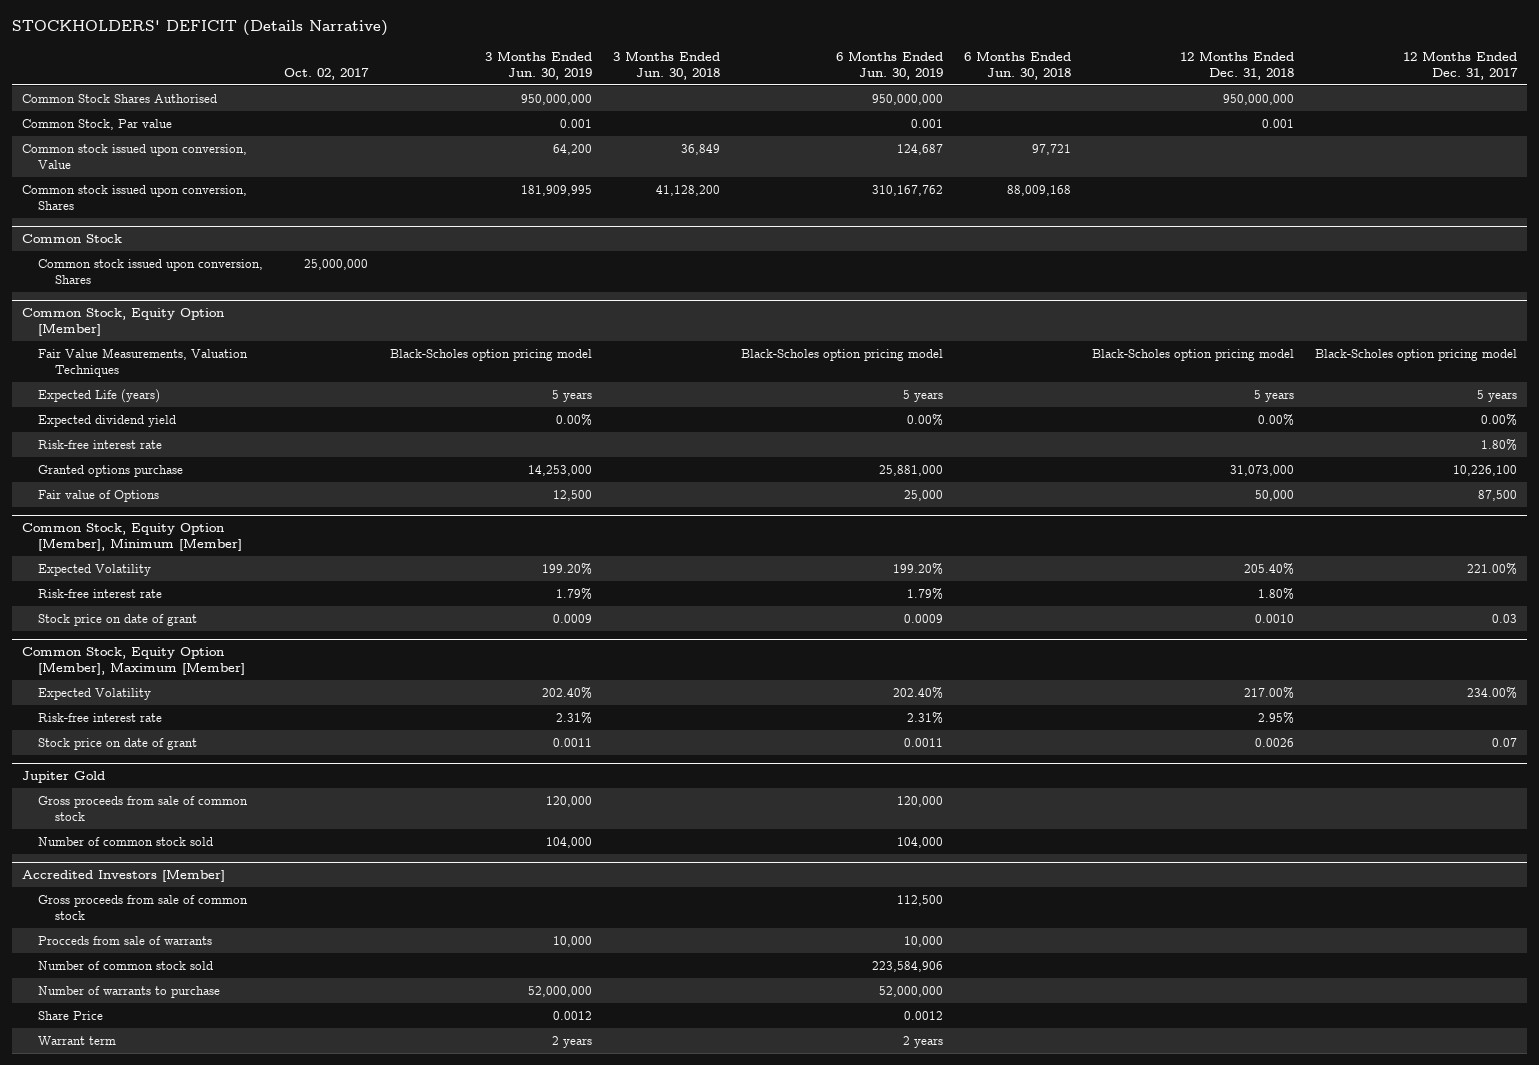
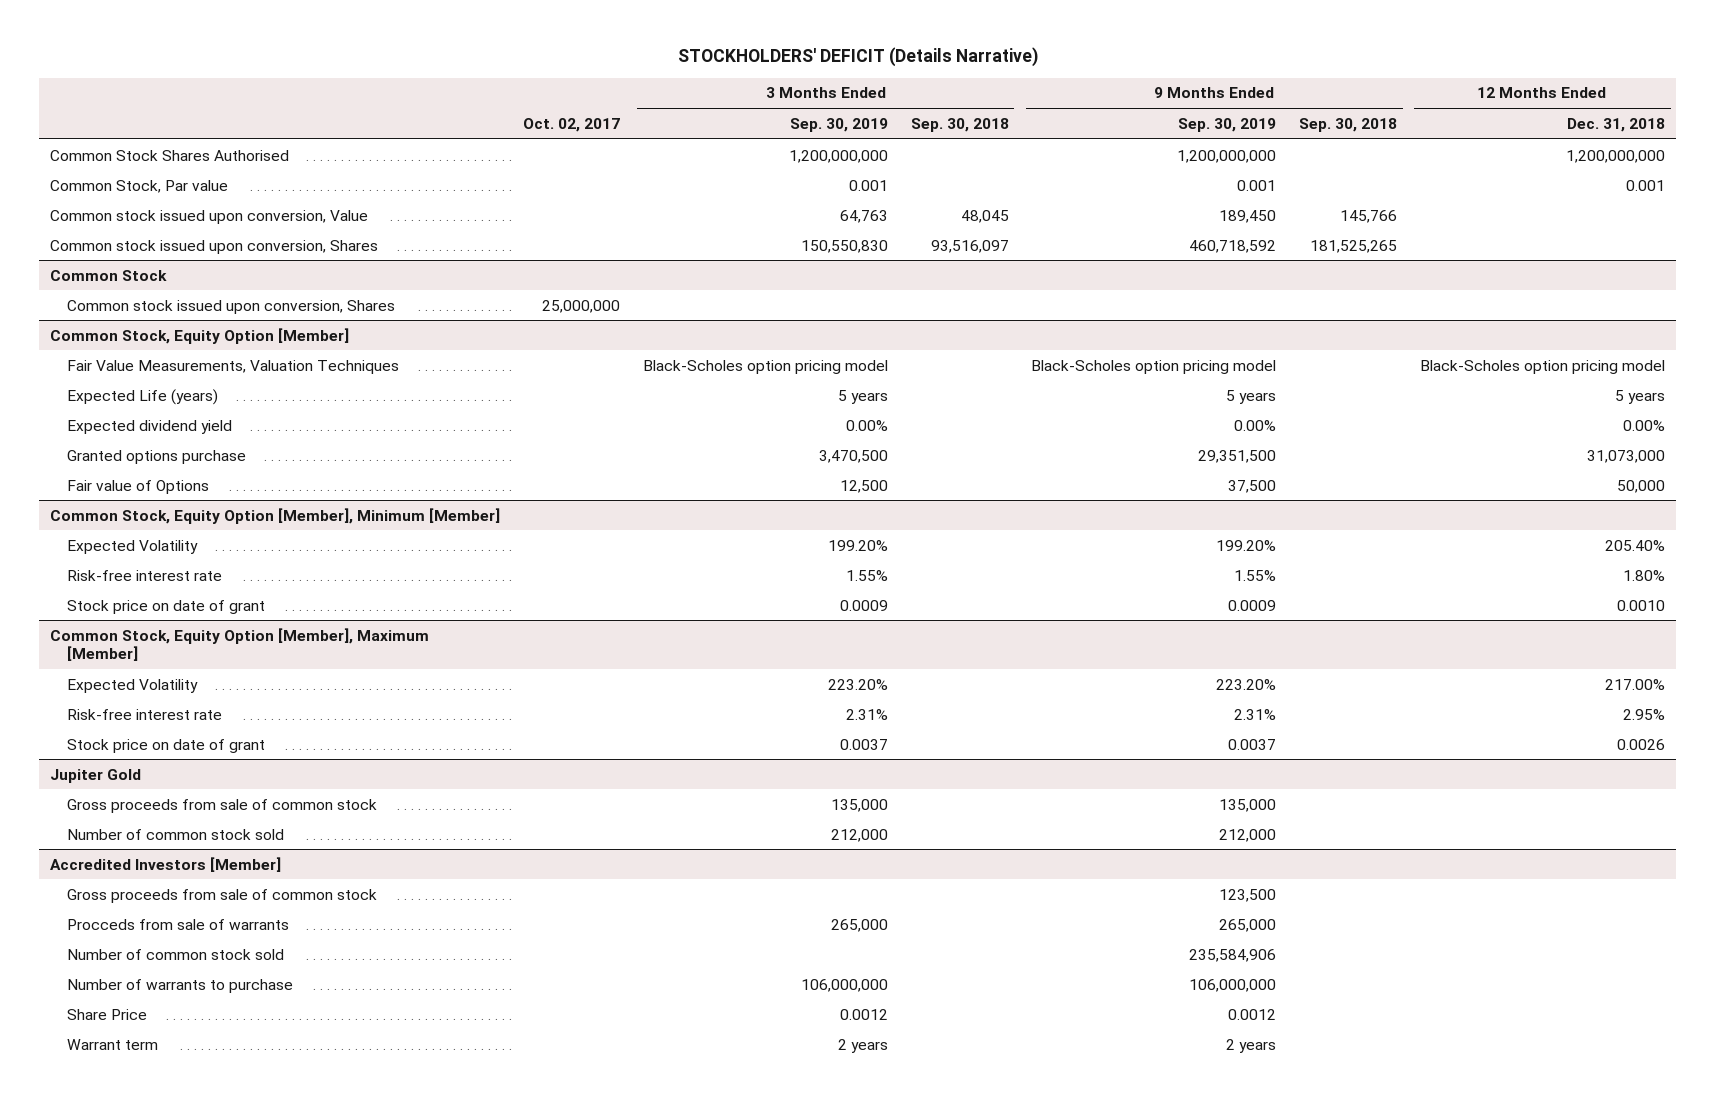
- | Oct. 02, 2017 | 3 Months Ended Jun. 30, 2019 | 3 Months Ended Jun. 30, 2018 | 6 Months Ended Jun. 30, 2019 | 6 Months Ended Jun. 30, 2018 | 12 Months Ended Dec. 31, 2018 | 12 Months Ended Dec. 31, 2017
+ | Oct. 02, 2017 | 3 Months Ended Sep. 30, 2019 | 3 Months Ended Sep. 30, 2018 | 9 Months Ended Sep. 30, 2019 | 9 Months Ended Sep. 30, 2018 | 12 Months Ended Dec. 31, 2018
- Common Stock Shares Authorised | | 950,000,000 | | 950,000,000 | | 950,000,000 |
+ Common Stock Shares Authorised | | 1,200,000,000 | | 1,200,000,000 | | 1,200,000,000
@ Common Stock, Equity Option [Member]
- Risk-free interest rate | | | | | | | 1.80%

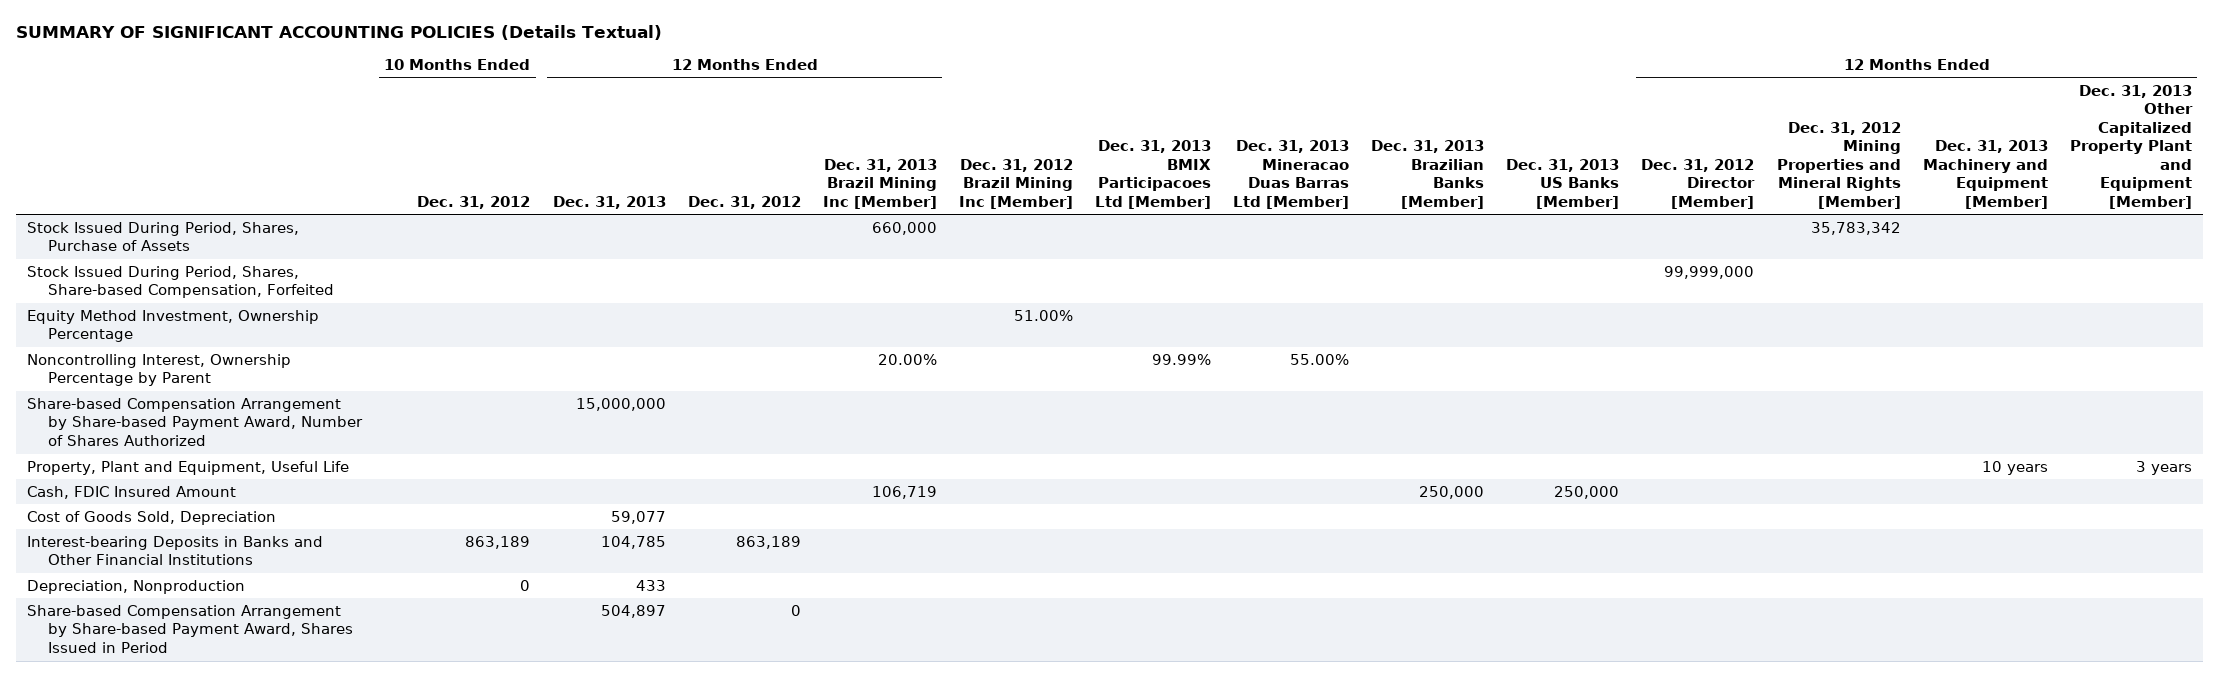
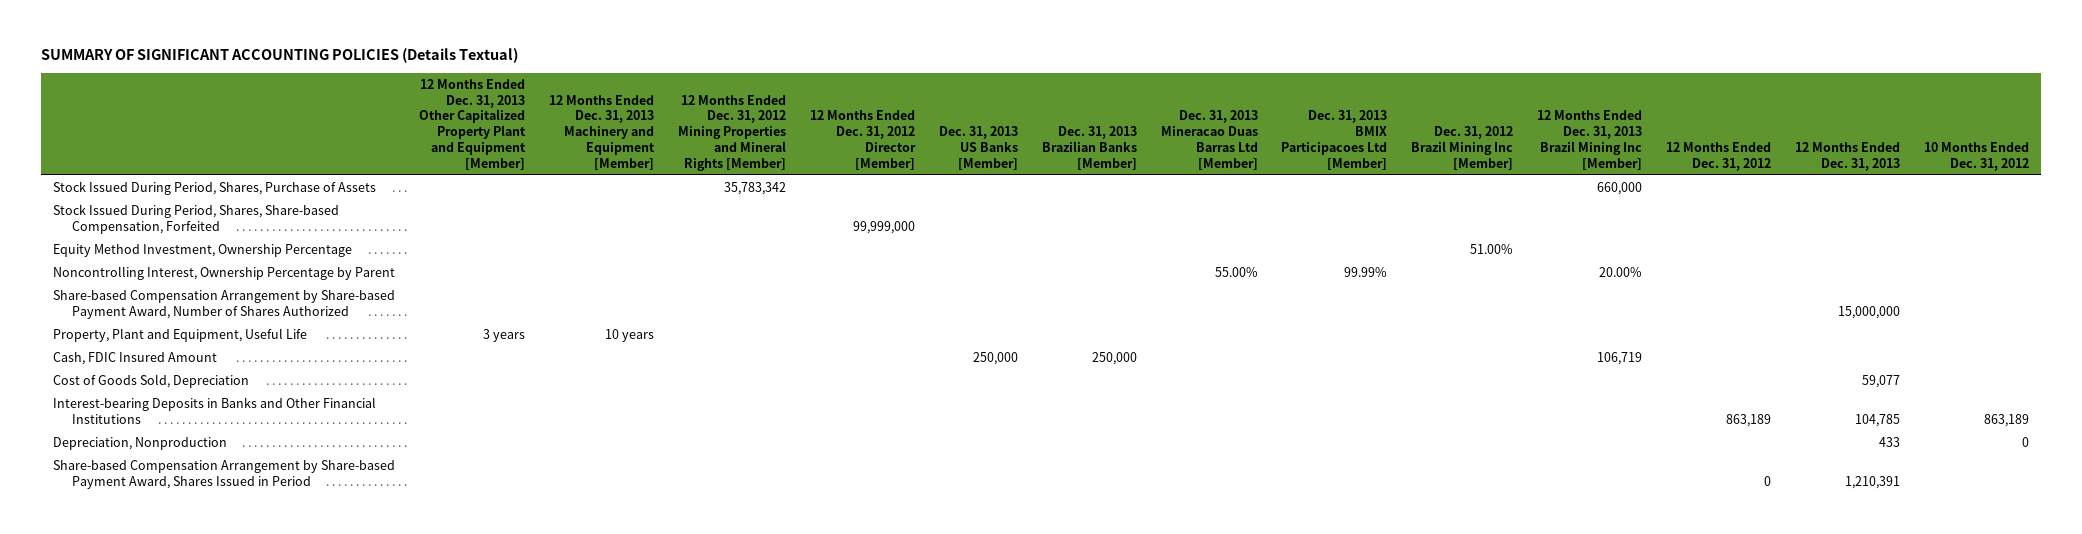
- | 10 Months Ended Dec. 31, 2012 | 12 Months Ended Dec. 31, 2013 | 12 Months Ended Dec. 31, 2012 | 12 Months Ended Dec. 31, 2013 Brazil Mining Inc [Member] | Dec. 31, 2012 Brazil Mining Inc [Member] | Dec. 31, 2013 BMIX Participacoes Ltd [Member] | Dec. 31, 2013 Mineracao Duas Barras Ltd [Member] | Dec. 31, 2013 Brazilian Banks [Member] | Dec. 31, 2013 US Banks [Member] | 12 Months Ended Dec. 31, 2012 Director [Member] | 12 Months Ended Dec. 31, 2012 Mining Properties and Mineral Rights [Member] | 12 Months Ended Dec. 31, 2013 Machinery and Equipment [Member] | 12 Months Ended Dec. 31, 2013 Other Capitalized Property Plant and Equipment [Member]
+ | 12 Months Ended Dec. 31, 2013 Other Capitalized Property Plant and Equipment [Member] | 12 Months Ended Dec. 31, 2013 Machinery and Equipment [Member] | 12 Months Ended Dec. 31, 2012 Mining Properties and Mineral Rights [Member] | 12 Months Ended Dec. 31, 2012 Director [Member] | Dec. 31, 2013 US Banks [Member] | Dec. 31, 2013 Brazilian Banks [Member] | Dec. 31, 2013 Mineracao Duas Barras Ltd [Member] | Dec. 31, 2013 BMIX Participacoes Ltd [Member] | Dec. 31, 2012 Brazil Mining Inc [Member] | 12 Months Ended Dec. 31, 2013 Brazil Mining Inc [Member] | 12 Months Ended Dec. 31, 2012 | 12 Months Ended Dec. 31, 2013 | 10 Months Ended Dec. 31, 2012
- Share-based Compensation Arrangement by Share-based Payment Award, Shares Issued in Period | | 504,897 | 0 | | | | | | | | | |
+ Share-based Compensation Arrangement by Share-based Payment Award, Shares Issued in Period | | | | | | | | | | | 0 | 1,210,391 |

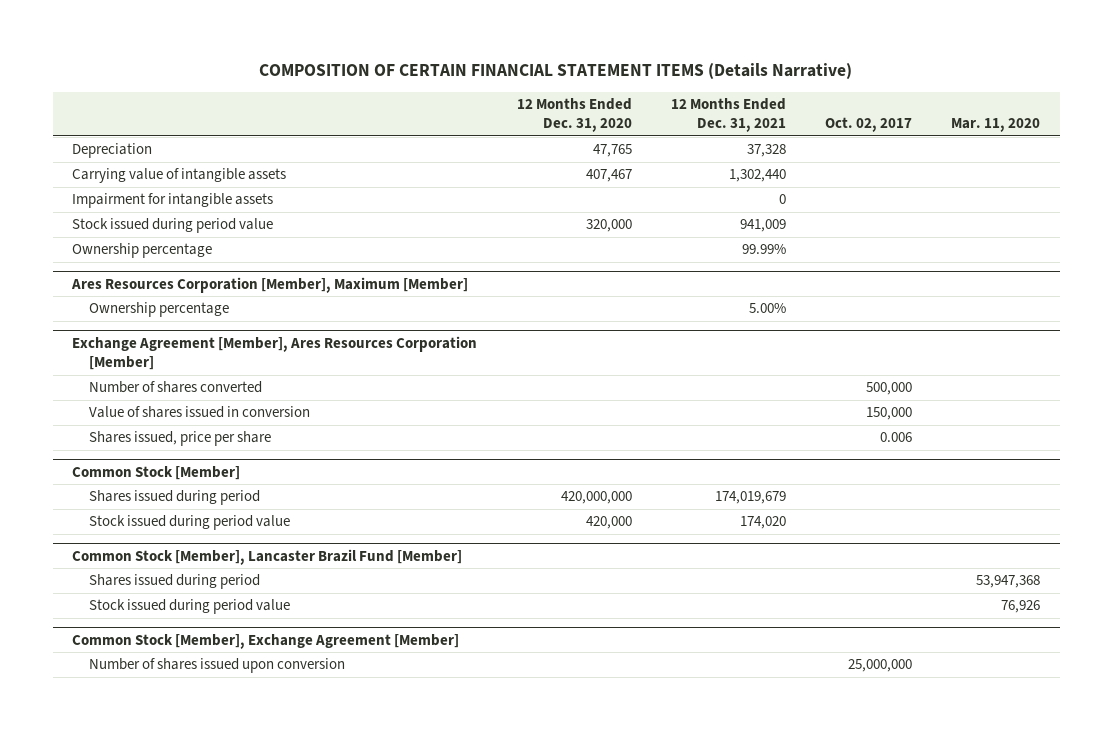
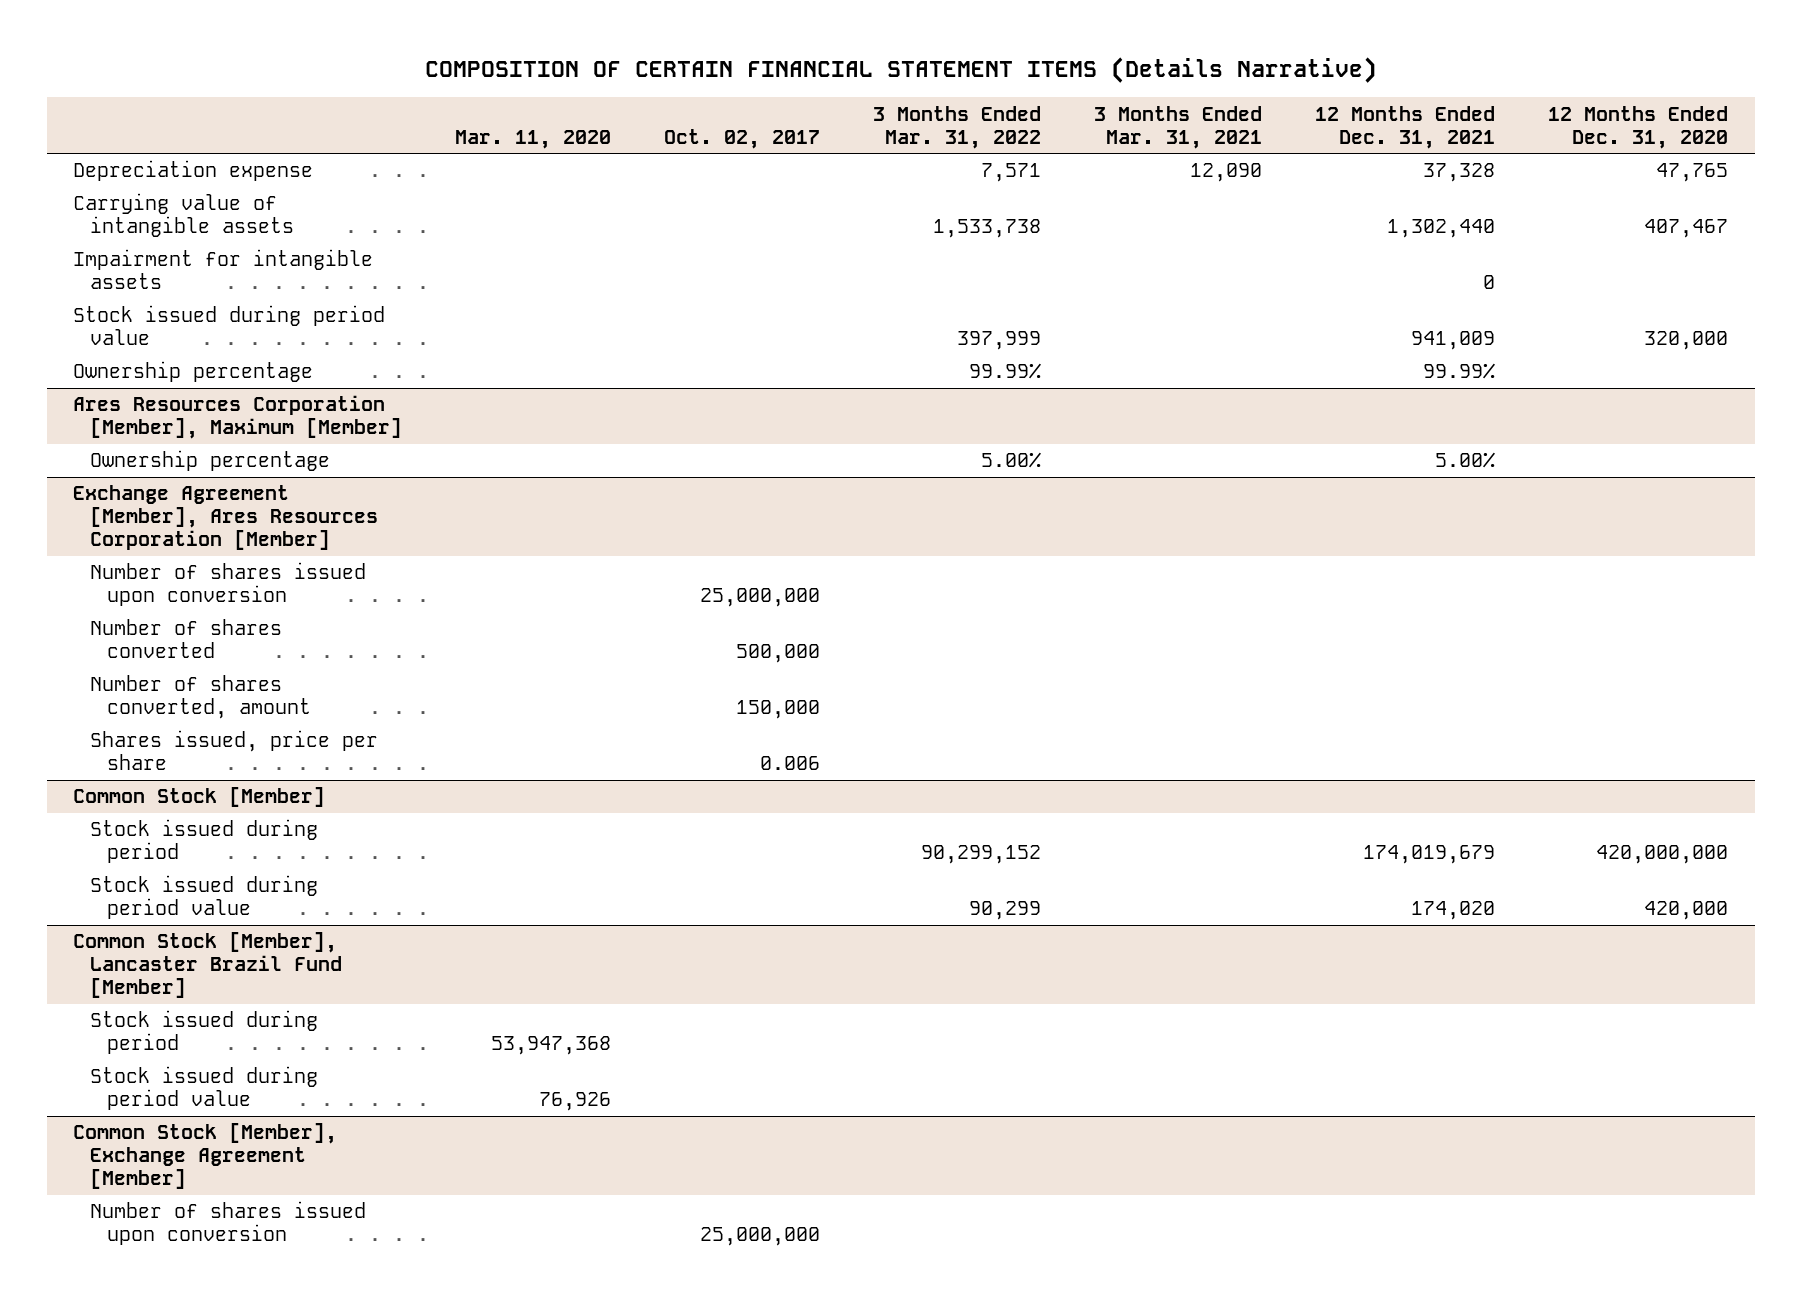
- | 12 Months Ended Dec. 31, 2020 | 12 Months Ended Dec. 31, 2021 | Oct. 02, 2017 | Mar. 11, 2020
+ | Mar. 11, 2020 | Oct. 02, 2017 | 3 Months Ended Mar. 31, 2022 | 3 Months Ended Mar. 31, 2021 | 12 Months Ended Dec. 31, 2021 | 12 Months Ended Dec. 31, 2020
- Depreciation | 47,765 | 37,328 | |
+ Depreciation expense | | | 7,571 | 12,090 | 37,328 | 47,765
@ Exchange Agreement [Member], Ares Resources Corporation [Member]
+ Number of shares issued upon conversion | | 25,000,000 | | | |
- Value of shares issued in conversion | | | 150,000 |
+ Number of shares converted, amount | | 150,000 | | | |
@ Common Stock [Member]
- Shares issued during period | 420,000,000 | 174,019,679 | |
+ Stock issued during period | | | 90,299,152 | | 174,019,679 | 420,000,000
@ Common Stock [Member], Lancaster Brazil Fund [Member]
- Shares issued during period | | | | 53,947,368
+ Stock issued during period | 53,947,368 | | | | |

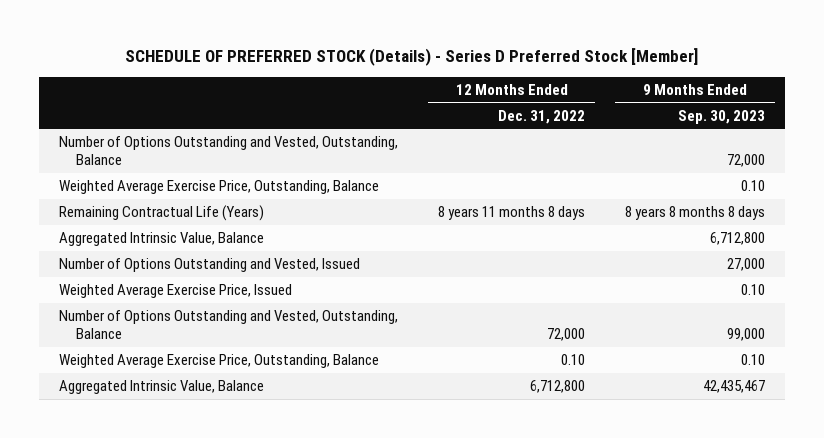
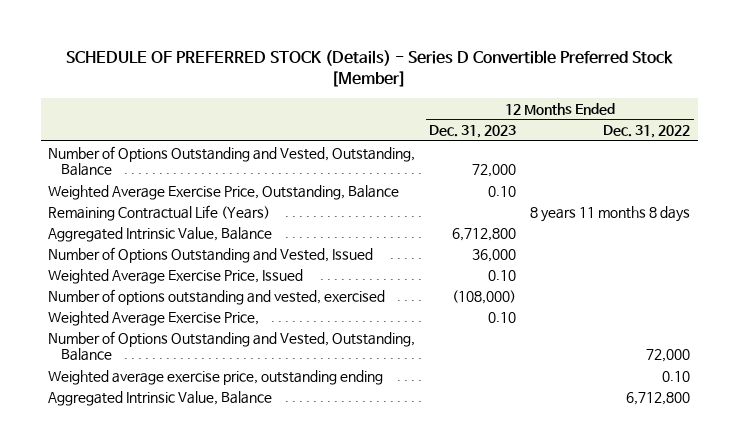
- SCHEDULE OF PREFERRED STOCK (Details) - Series D Preferred Stock [Member]
+ SCHEDULE OF PREFERRED STOCK (Details) - Series D Convertible Preferred Stock [Member]
- | 12 Months Ended Dec. 31, 2022 | 9 Months Ended Sep. 30, 2023
+ | 12 Months Ended Dec. 31, 2023 | 12 Months Ended Dec. 31, 2022
+ Number of options outstanding and vested, exercised | (108,000) |
+ Weighted Average Exercise Price, | 0.10 |
- Weighted Average Exercise Price, Outstanding, Balance | 0.10 | 0.10
+ Weighted average exercise price, outstanding ending | | 0.10

